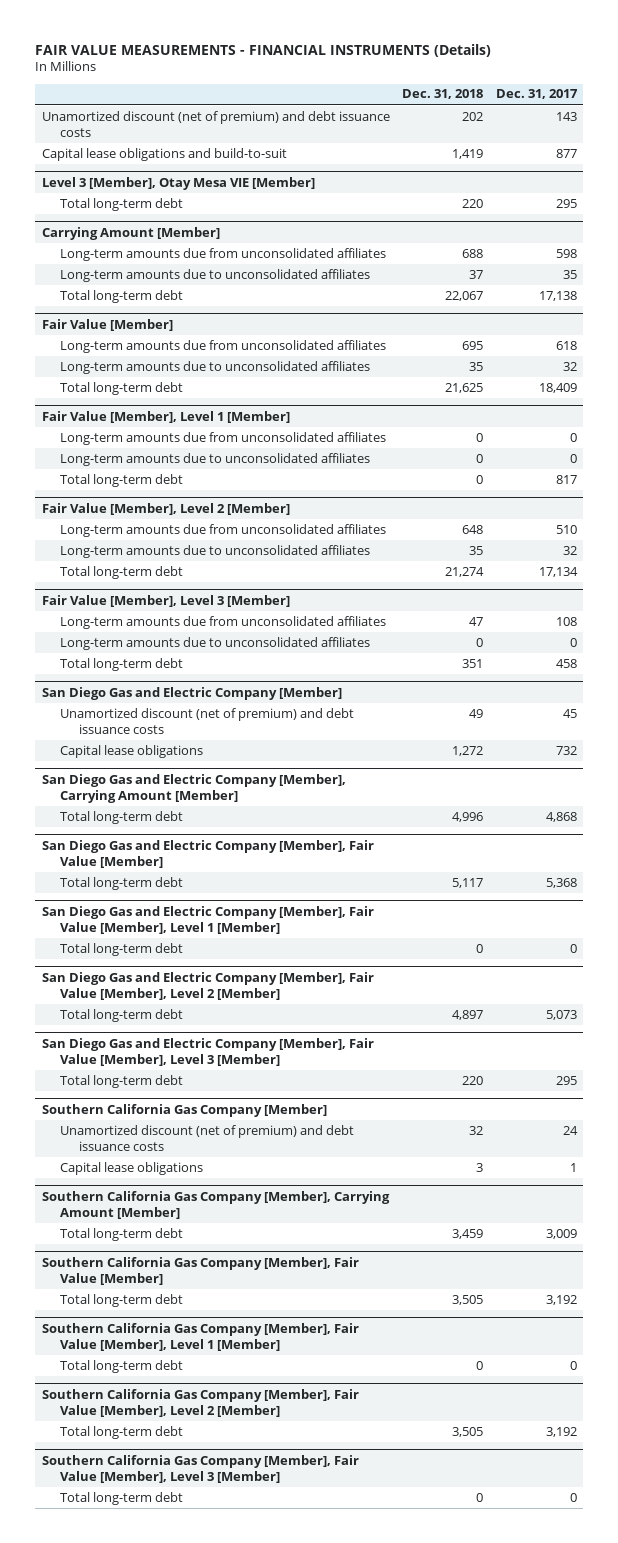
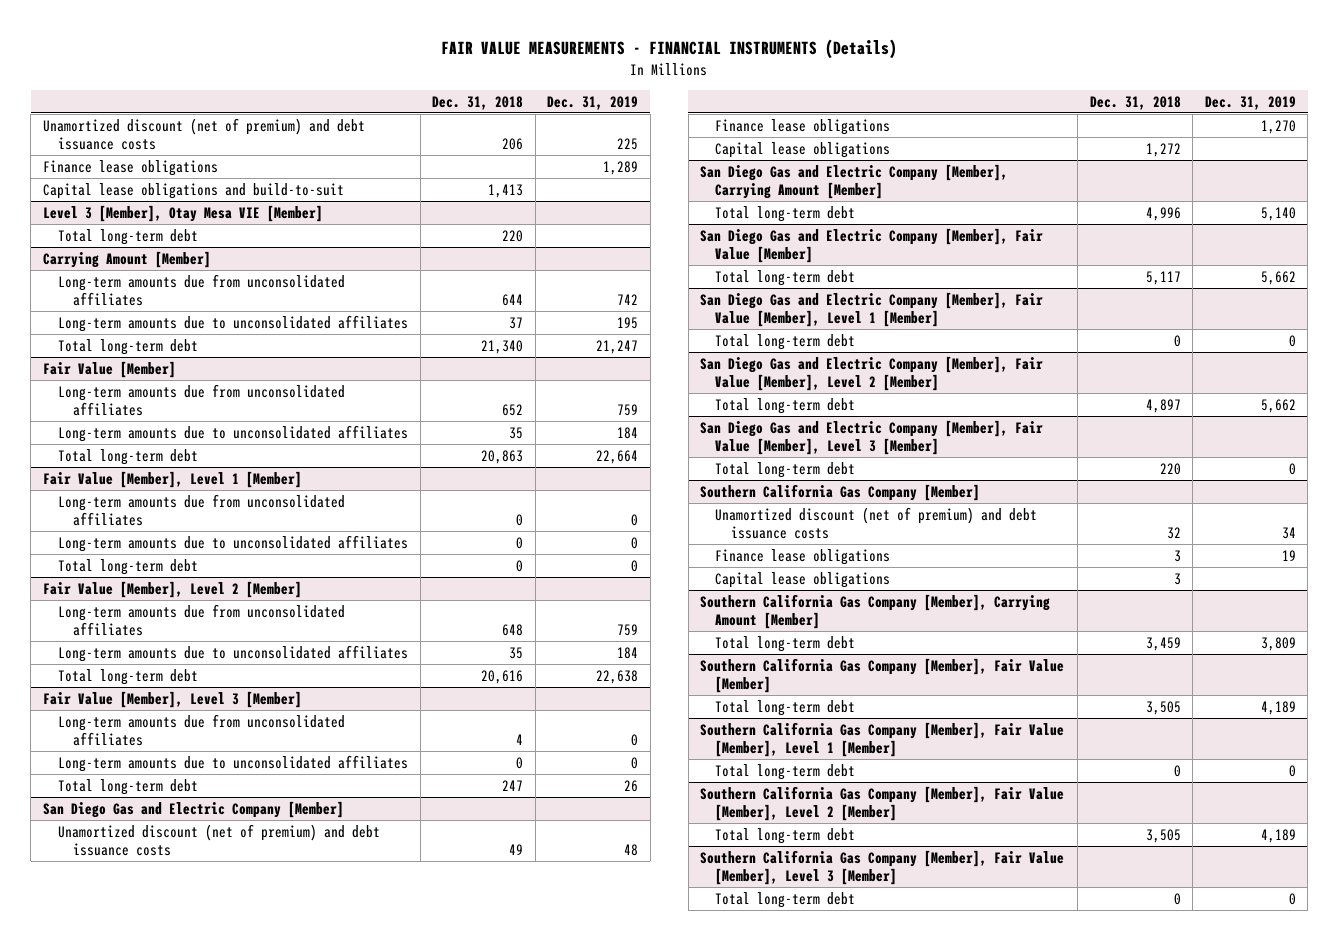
- | Dec. 31, 2018 | Dec. 31, 2017
+ | Dec. 31, 2018 | Dec. 31, 2019
- Unamortized discount (net of premium) and debt issuance costs | 202 | 143
- Capital lease obligations and build-to-suit | 1,419 | 877
+ Unamortized discount (net of premium) and debt issuance costs | 206 | 225
+ Finance lease obligations | | 1,289
+ Capital lease obligations and build-to-suit | 1,413 |
@ Carrying Amount [Member]
- Long-term amounts due from unconsolidated affiliates | 688 | 598
+ Long-term amounts due from unconsolidated affiliates | 644 | 742
- Total long-term debt | 22,067 | 17,138
+ Total long-term debt | 21,340 | 21,247
@ Fair Value [Member]
- Long-term amounts due from unconsolidated affiliates | 695 | 618
+ Long-term amounts due from unconsolidated affiliates | 652 | 759
- Total long-term debt | 21,625 | 18,409
+ Total long-term debt | 20,863 | 22,664
@ Fair Value [Member], Level 2 [Member]
- Total long-term debt | 21,274 | 17,134
+ Total long-term debt | 20,616 | 22,638
@ Fair Value [Member], Level 3 [Member]
- Long-term amounts due from unconsolidated affiliates | 47 | 108
+ Long-term amounts due from unconsolidated affiliates | 4 | 0
- Total long-term debt | 351 | 458
+ Total long-term debt | 247 | 26
@ San Diego Gas and Electric Company [Member]
+ Finance lease obligations | | 1,270
@ Southern California Gas Company [Member]
+ Finance lease obligations | 3 | 19

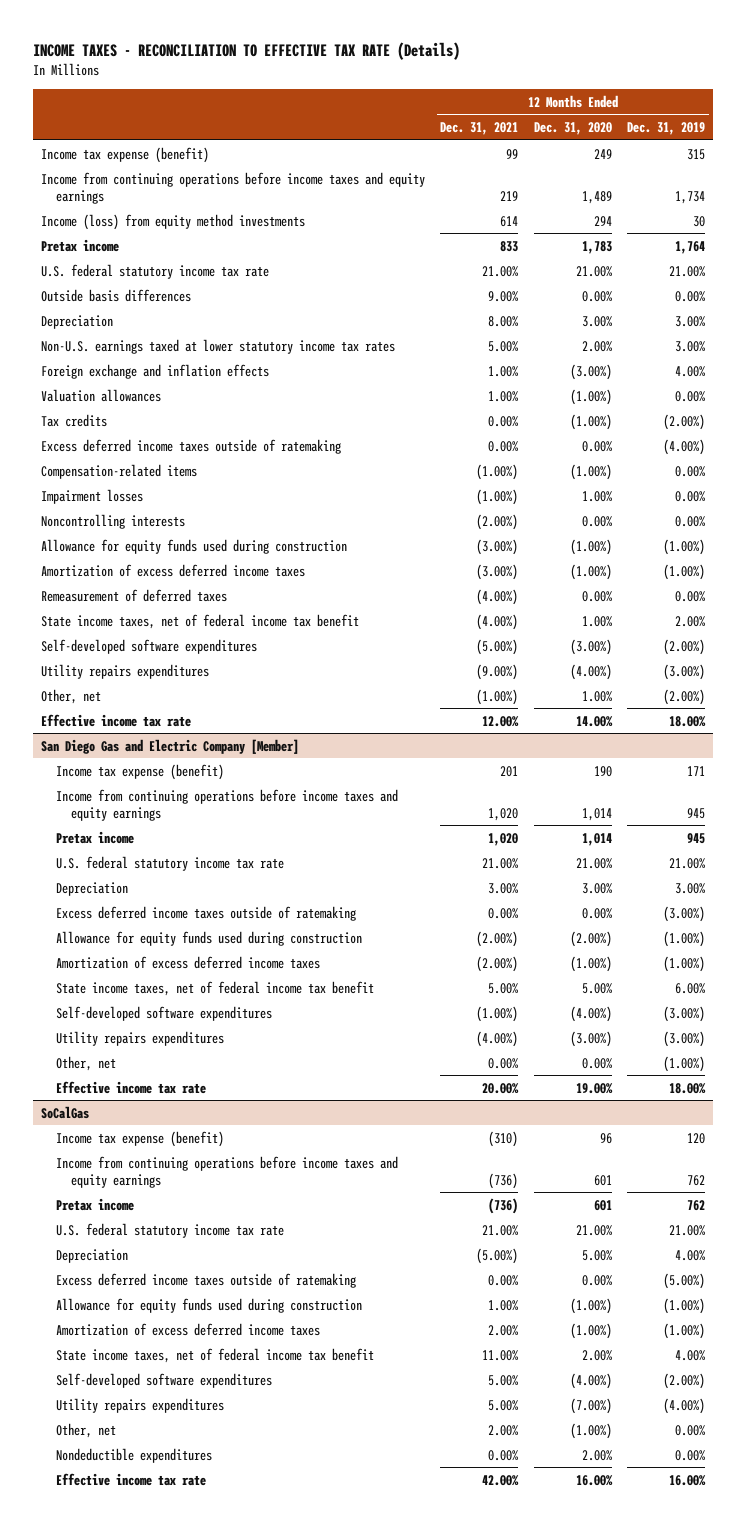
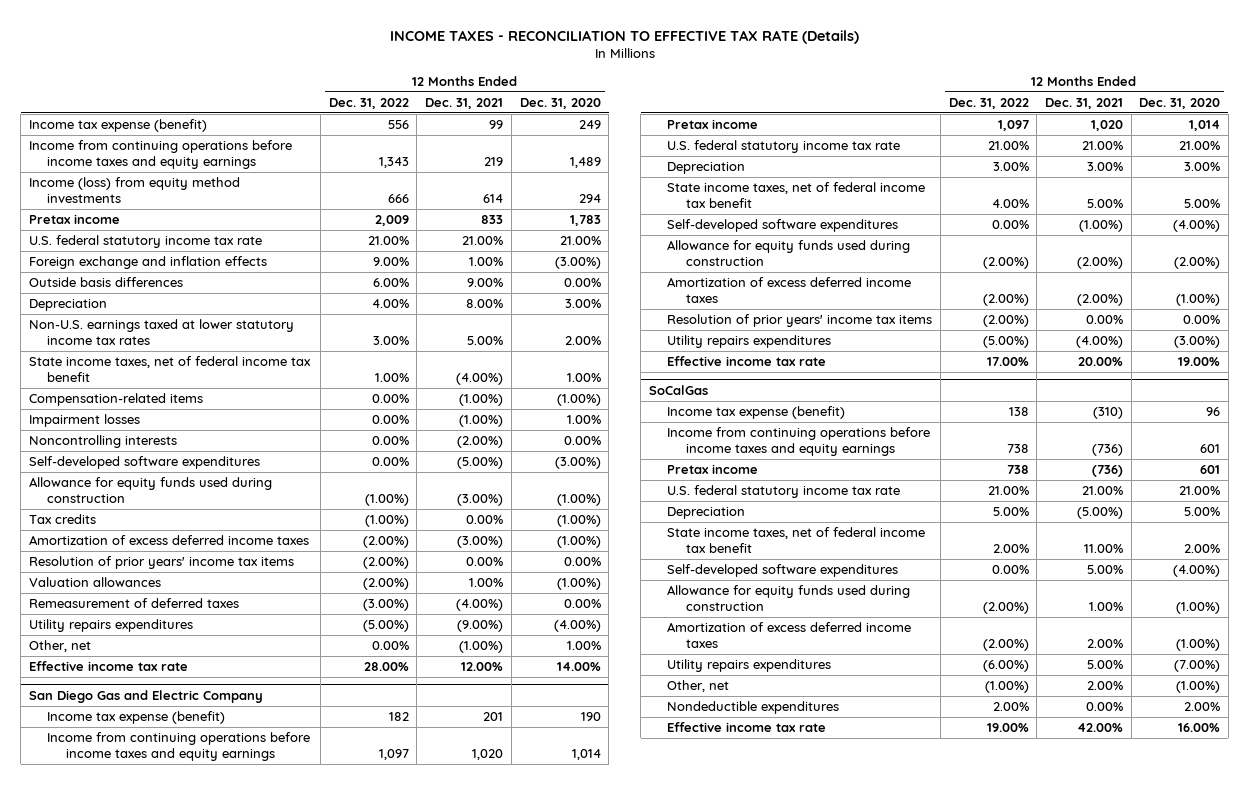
- | 12 Months Ended Dec. 31, 2021 | 12 Months Ended Dec. 31, 2020 | 12 Months Ended Dec. 31, 2019
+ | 12 Months Ended Dec. 31, 2022 | 12 Months Ended Dec. 31, 2021 | 12 Months Ended Dec. 31, 2020
moved up: Foreign exchange and inflation effects | 9.00% | 1.00% | (3.00%)
- Excess deferred income taxes outside of ratemaking | 0.00% | 0.00% | (4.00%)
moved up: State income taxes, net of federal income tax benefit | 1.00% | (4.00%) | 1.00%
moved up: Self-developed software expenditures | 0.00% | (5.00%) | (3.00%)
moved down: Tax credits | (1.00%) | 0.00% | (1.00%)
+ Resolution of prior years' income tax items | (2.00%) | 0.00% | 0.00%
moved down: Valuation allowances | (2.00%) | 1.00% | (1.00%)
- San Diego Gas and Electric Company [Member]
+ San Diego Gas and Electric Company
- Excess deferred income taxes outside of ratemaking | 0.00% | 0.00% | (3.00%)
- Allowance for equity funds used during construction | (2.00%) | (2.00%) | (1.00%)
- Amortization of excess deferred income taxes | (2.00%) | (1.00%) | (1.00%)
+ Allowance for equity funds used during construction | (2.00%) | (2.00%) | (2.00%)
+ Amortization of excess deferred income taxes | (2.00%) | (2.00%) | (1.00%)
+ Resolution of prior years' income tax items | (2.00%) | 0.00% | 0.00%
- Other, net | 0.00% | 0.00% | (1.00%)
@ SoCalGas
- Excess deferred income taxes outside of ratemaking | 0.00% | 0.00% | (5.00%)
moved down: Allowance for equity funds used during construction | (2.00%) | 1.00% | (1.00%)
moved down: Amortization of excess deferred income taxes | (2.00%) | 2.00% | (1.00%)

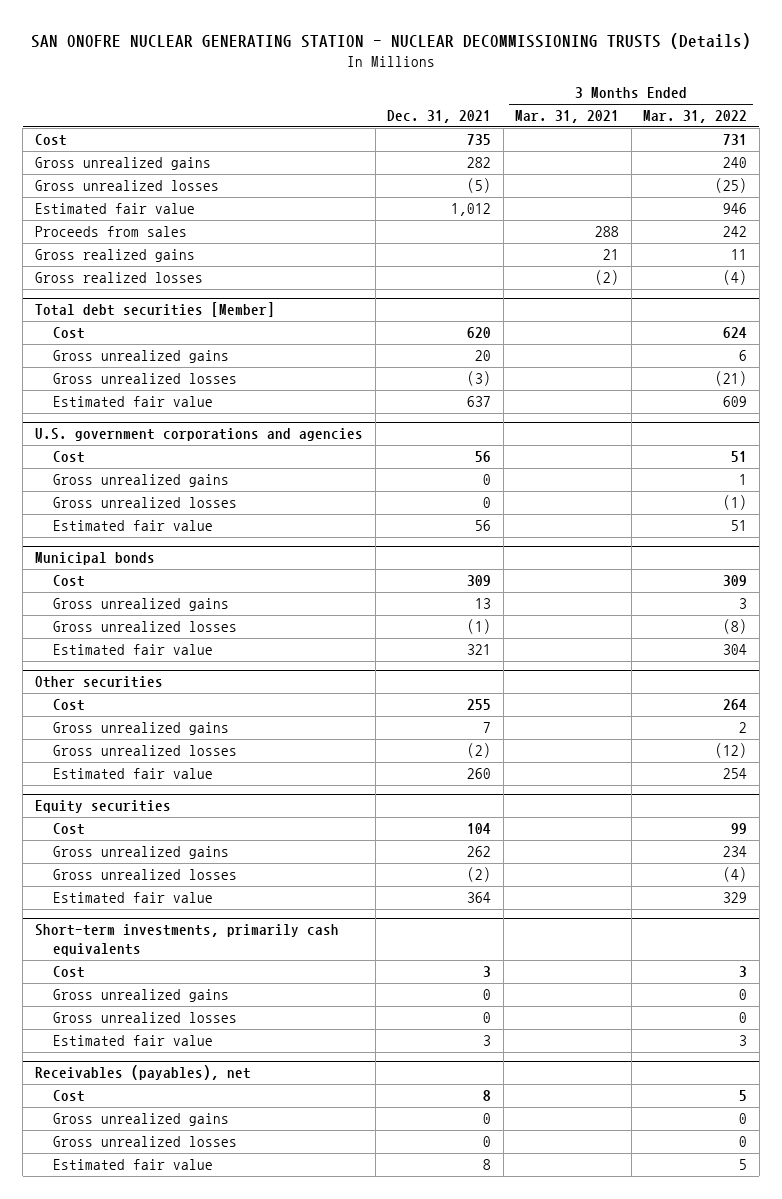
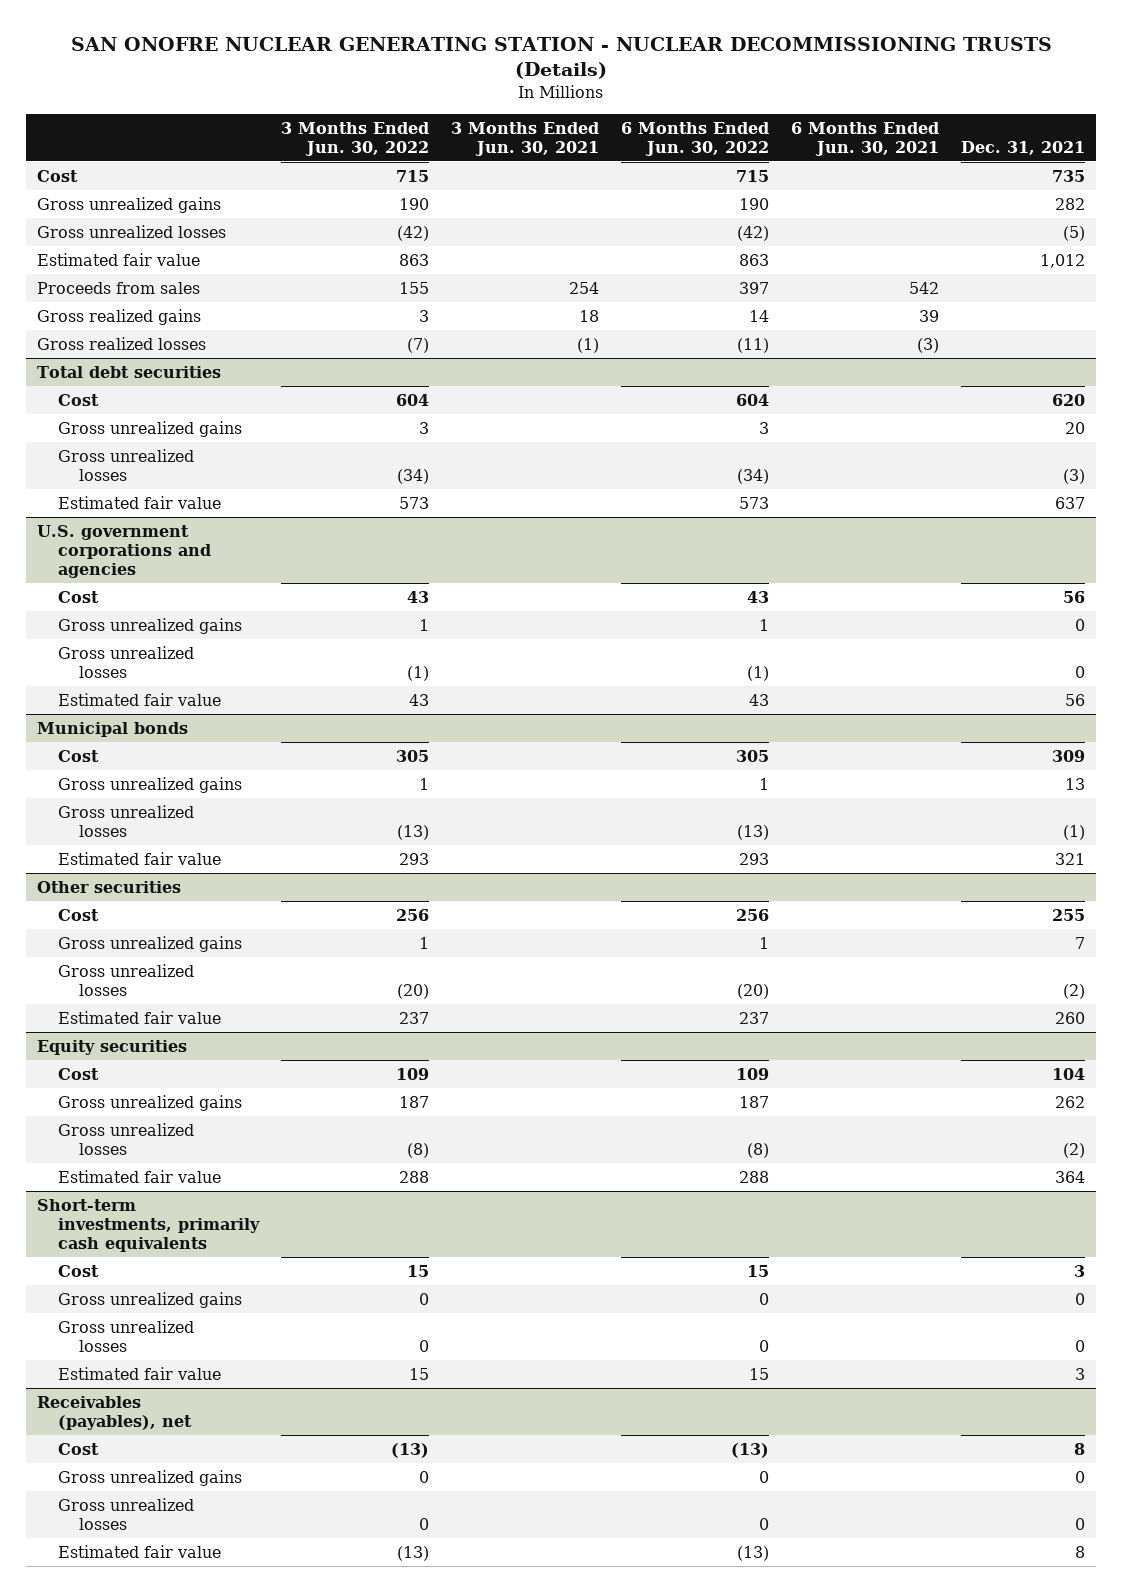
- | Dec. 31, 2021 | 3 Months Ended Mar. 31, 2021 | 3 Months Ended Mar. 31, 2022
+ | 3 Months Ended Jun. 30, 2022 | 3 Months Ended Jun. 30, 2021 | 6 Months Ended Jun. 30, 2022 | 6 Months Ended Jun. 30, 2021 | Dec. 31, 2021
- Total debt securities [Member]
+ Total debt securities

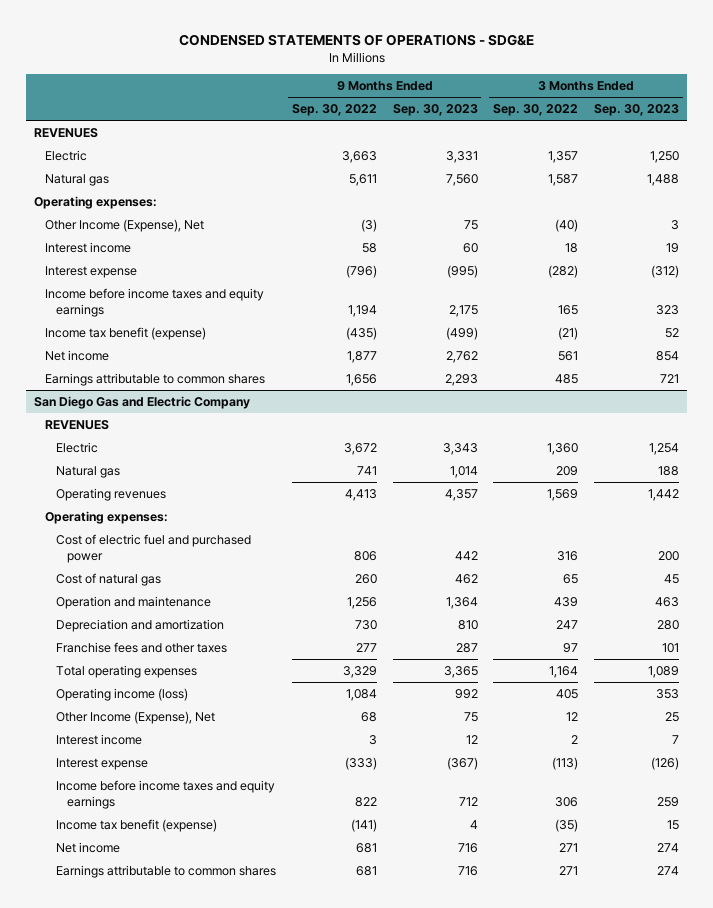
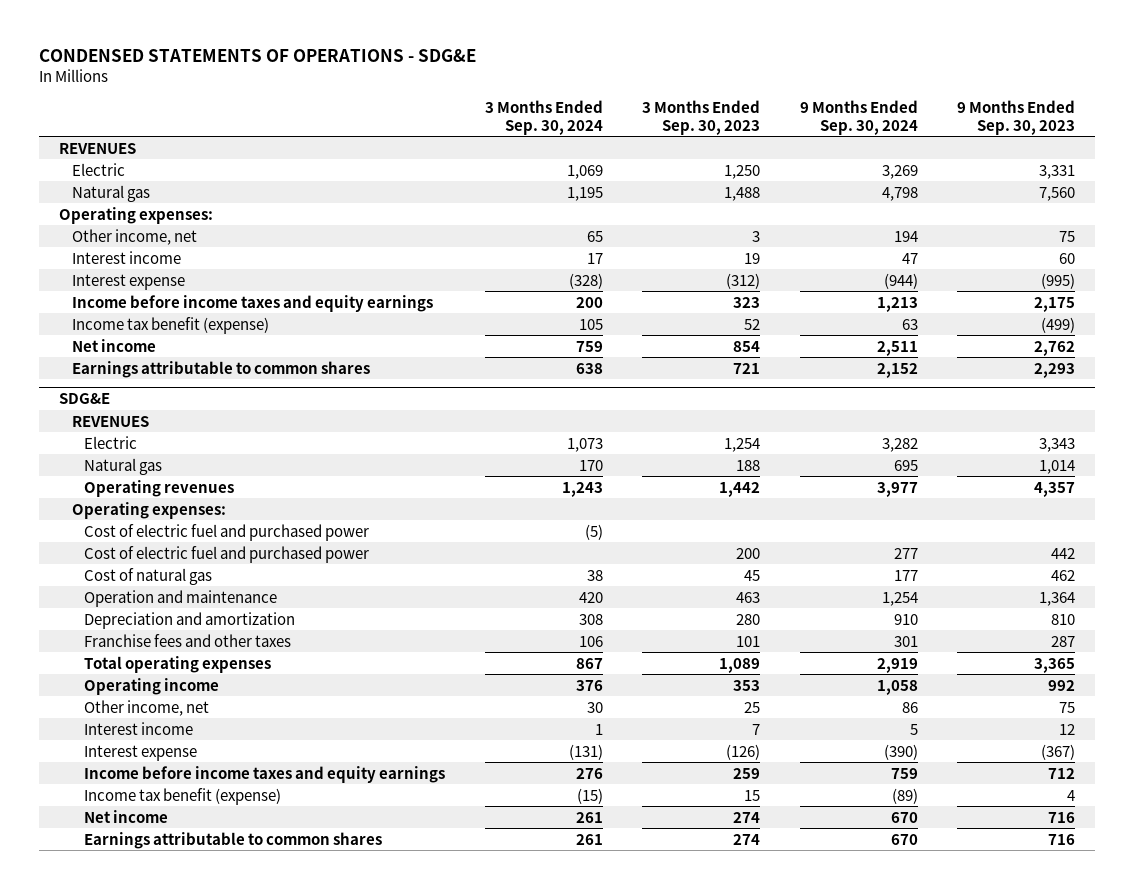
- | 9 Months Ended Sep. 30, 2022 | 9 Months Ended Sep. 30, 2023 | 3 Months Ended Sep. 30, 2022 | 3 Months Ended Sep. 30, 2023
+ | 3 Months Ended Sep. 30, 2024 | 3 Months Ended Sep. 30, 2023 | 9 Months Ended Sep. 30, 2024 | 9 Months Ended Sep. 30, 2023
- Other Income (Expense), Net | (3) | 75 | (40) | 3
+ Other income, net | 65 | 3 | 194 | 75
- San Diego Gas and Electric Company
+ SDG&E
+ Cost of electric fuel and purchased power | (5) | | |
- Operating income (loss) | 1,084 | 992 | 405 | 353
- Other Income (Expense), Net | 68 | 75 | 12 | 25
+ Operating income | 376 | 353 | 1,058 | 992
+ Other income, net | 30 | 25 | 86 | 75

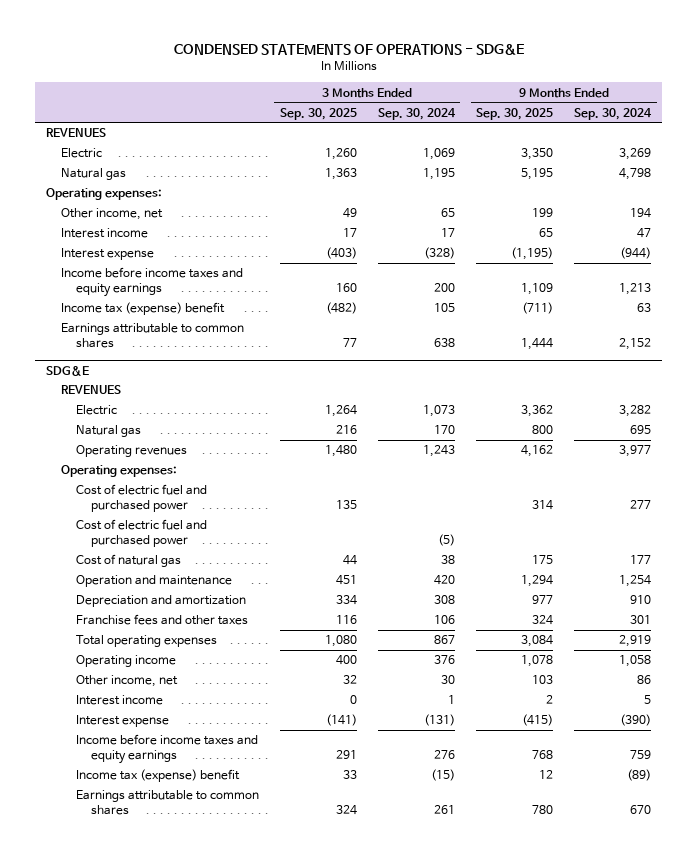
- | 3 Months Ended Sep. 30, 2024 | 3 Months Ended Sep. 30, 2023 | 9 Months Ended Sep. 30, 2024 | 9 Months Ended Sep. 30, 2023
+ | 3 Months Ended Sep. 30, 2025 | 3 Months Ended Sep. 30, 2024 | 9 Months Ended Sep. 30, 2025 | 9 Months Ended Sep. 30, 2024
- Income tax benefit (expense) | 105 | 52 | 63 | (499)
- Net income | 759 | 854 | 2,511 | 2,762
+ Income tax (expense) benefit | (482) | 105 | (711) | 63
@ SDG&E
moved down: Cost of electric fuel and purchased power | | (5) | |
- Income tax benefit (expense) | (15) | 15 | (89) | 4
- Net income | 261 | 274 | 670 | 716
+ Income tax (expense) benefit | 33 | (15) | 12 | (89)

